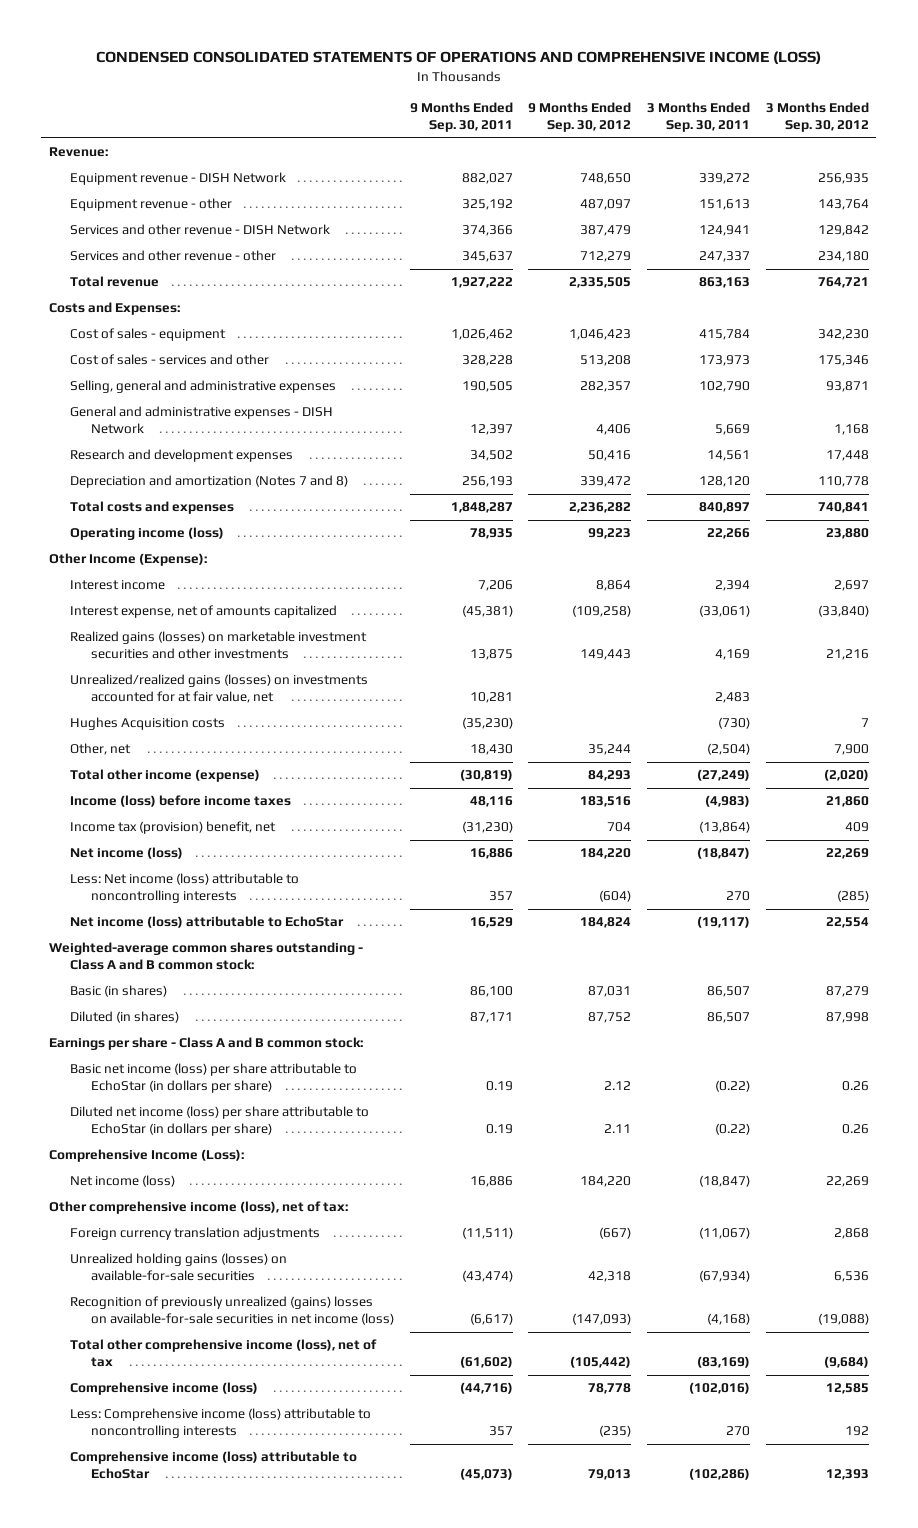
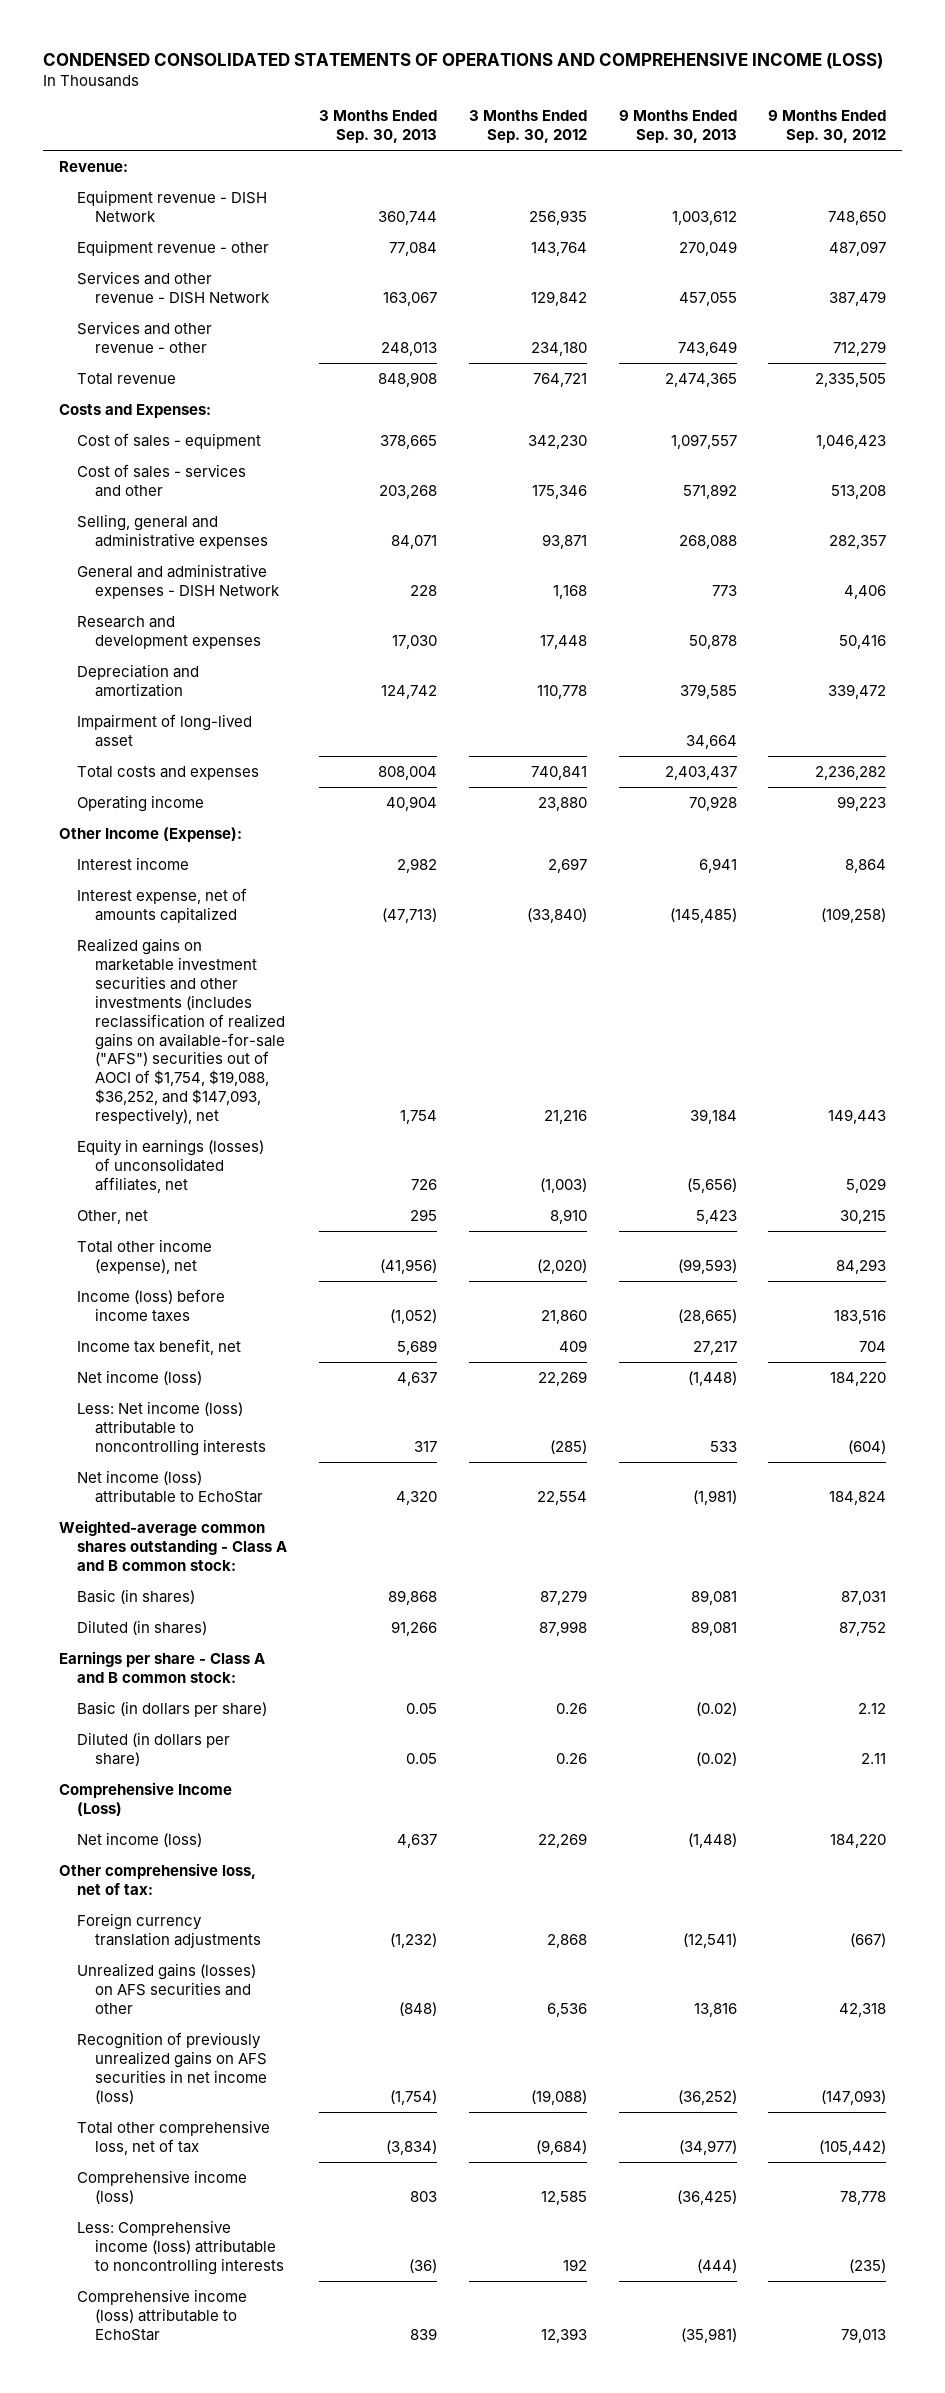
- | 9 Months Ended Sep. 30, 2011 | 9 Months Ended Sep. 30, 2012 | 3 Months Ended Sep. 30, 2011 | 3 Months Ended Sep. 30, 2012
+ | 3 Months Ended Sep. 30, 2013 | 3 Months Ended Sep. 30, 2012 | 9 Months Ended Sep. 30, 2013 | 9 Months Ended Sep. 30, 2012
- Depreciation and amortization (Notes 7 and 8) | 256,193 | 339,472 | 128,120 | 110,778
+ Depreciation and amortization | 124,742 | 110,778 | 379,585 | 339,472
+ Impairment of long-lived asset | | | 34,664 |
- Operating income (loss) | 78,935 | 99,223 | 22,266 | 23,880
+ Operating income | 40,904 | 23,880 | 70,928 | 99,223
- Realized gains (losses) on marketable investment securities and other investments | 13,875 | 149,443 | 4,169 | 21,216
- Unrealized/realized gains (losses) on investments accounted for at fair value, net | 10,281 | | 2,483 |
- Hughes Acquisition costs | (35,230) | | (730) | 7
- Other, net | 18,430 | 35,244 | (2,504) | 7,900
- Total other income (expense) | (30,819) | 84,293 | (27,249) | (2,020)
+ Realized gains on marketable investment securities and other investments (includes reclassification of realized gains on available-for-sale ("AFS") securities out of AOCI of $1,754, $19,088, $36,252, and $147,093, respectively), net | 1,754 | 21,216 | 39,184 | 149,443
+ Equity in earnings (losses) of unconsolidated affiliates, net | 726 | (1,003) | (5,656) | 5,029
+ Other, net | 295 | 8,910 | 5,423 | 30,215
+ Total other income (expense), net | (41,956) | (2,020) | (99,593) | 84,293
- Income tax (provision) benefit, net | (31,230) | 704 | (13,864) | 409
+ Income tax benefit, net | 5,689 | 409 | 27,217 | 704
- Basic net income (loss) per share attributable to EchoStar (in dollars per share) | 0.19 | 2.12 | (0.22) | 0.26
- Diluted net income (loss) per share attributable to EchoStar (in dollars per share) | 0.19 | 2.11 | (0.22) | 0.26
- Comprehensive Income (Loss):
+ Basic (in dollars per share) | 0.05 | 0.26 | (0.02) | 2.12
+ Diluted (in dollars per share) | 0.05 | 0.26 | (0.02) | 2.11
+ Comprehensive Income (Loss)
- Other comprehensive income (loss), net of tax:
+ Other comprehensive loss, net of tax:
- Unrealized holding gains (losses) on available-for-sale securities | (43,474) | 42,318 | (67,934) | 6,536
- Recognition of previously unrealized (gains) losses on available-for-sale securities in net income (loss) | (6,617) | (147,093) | (4,168) | (19,088)
- Total other comprehensive income (loss), net of tax | (61,602) | (105,442) | (83,169) | (9,684)
+ Unrealized gains (losses) on AFS securities and other | (848) | 6,536 | 13,816 | 42,318
+ Recognition of previously unrealized gains on AFS securities in net income (loss) | (1,754) | (19,088) | (36,252) | (147,093)
+ Total other comprehensive loss, net of tax | (3,834) | (9,684) | (34,977) | (105,442)

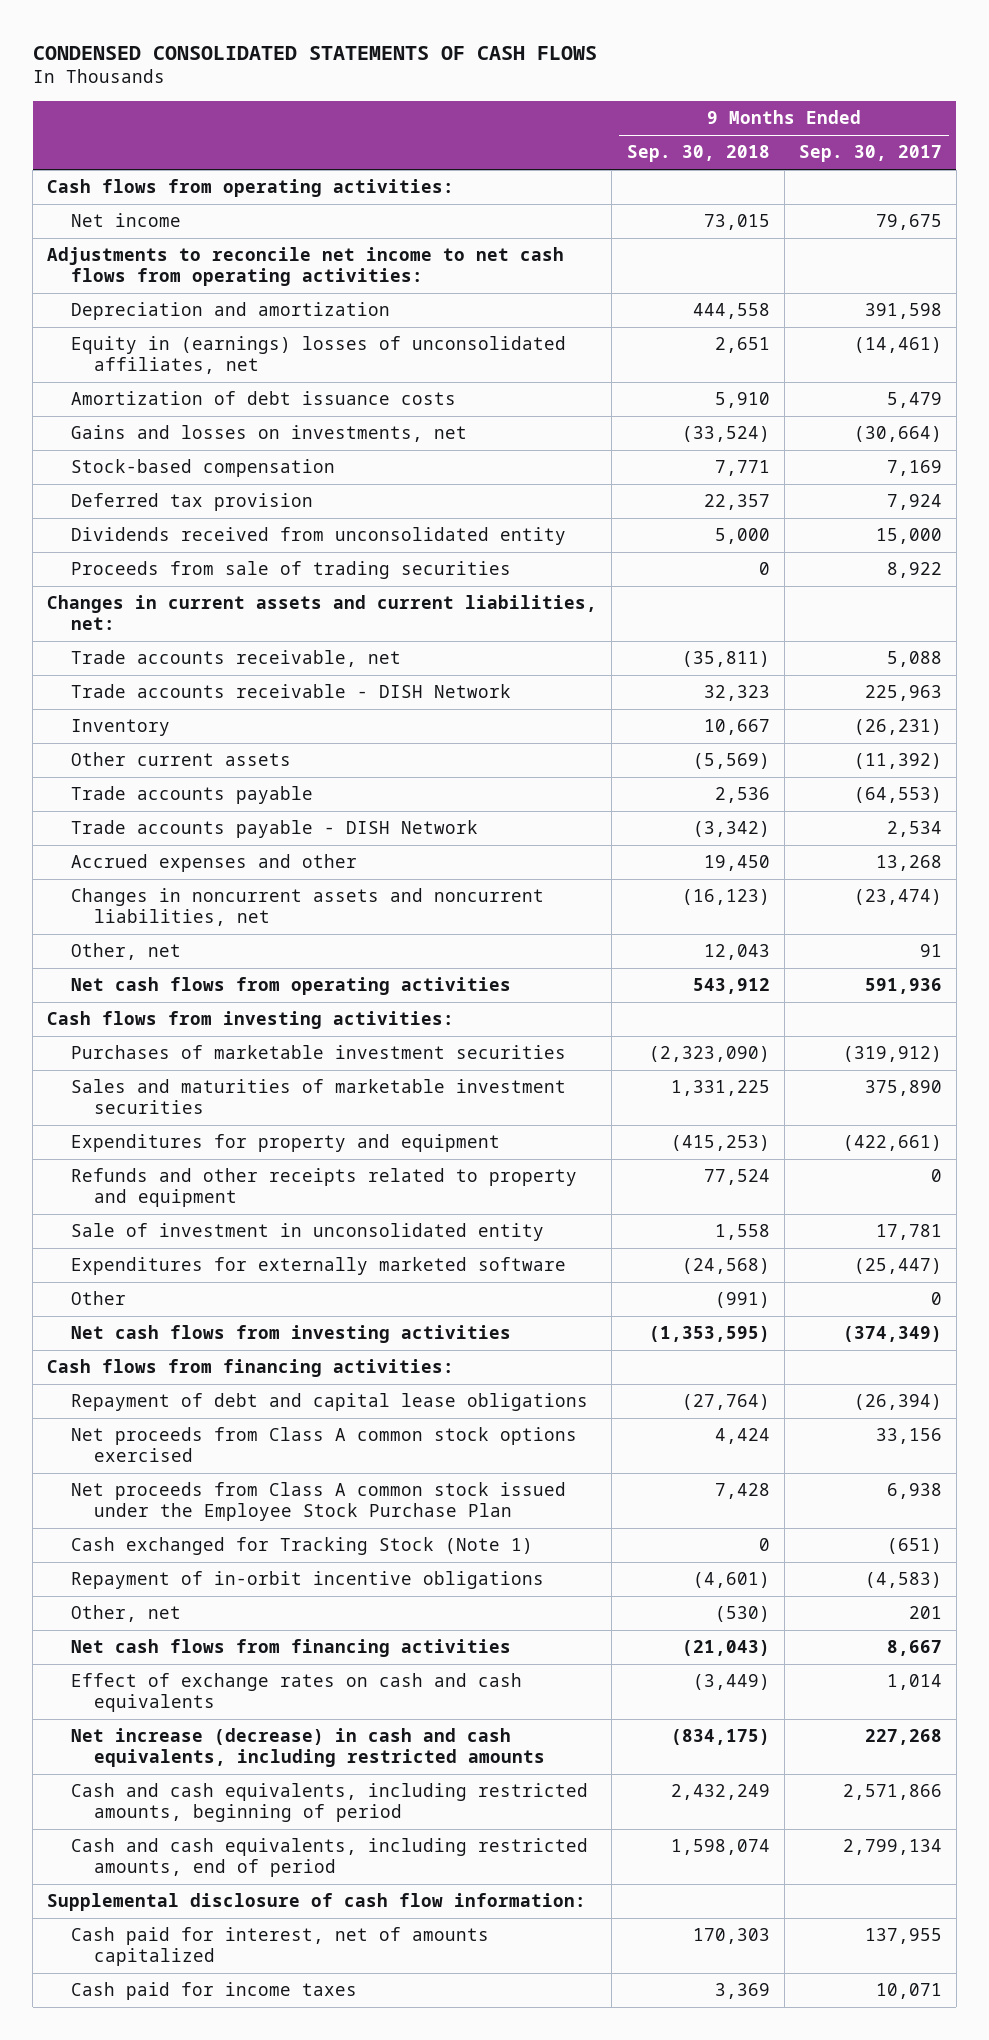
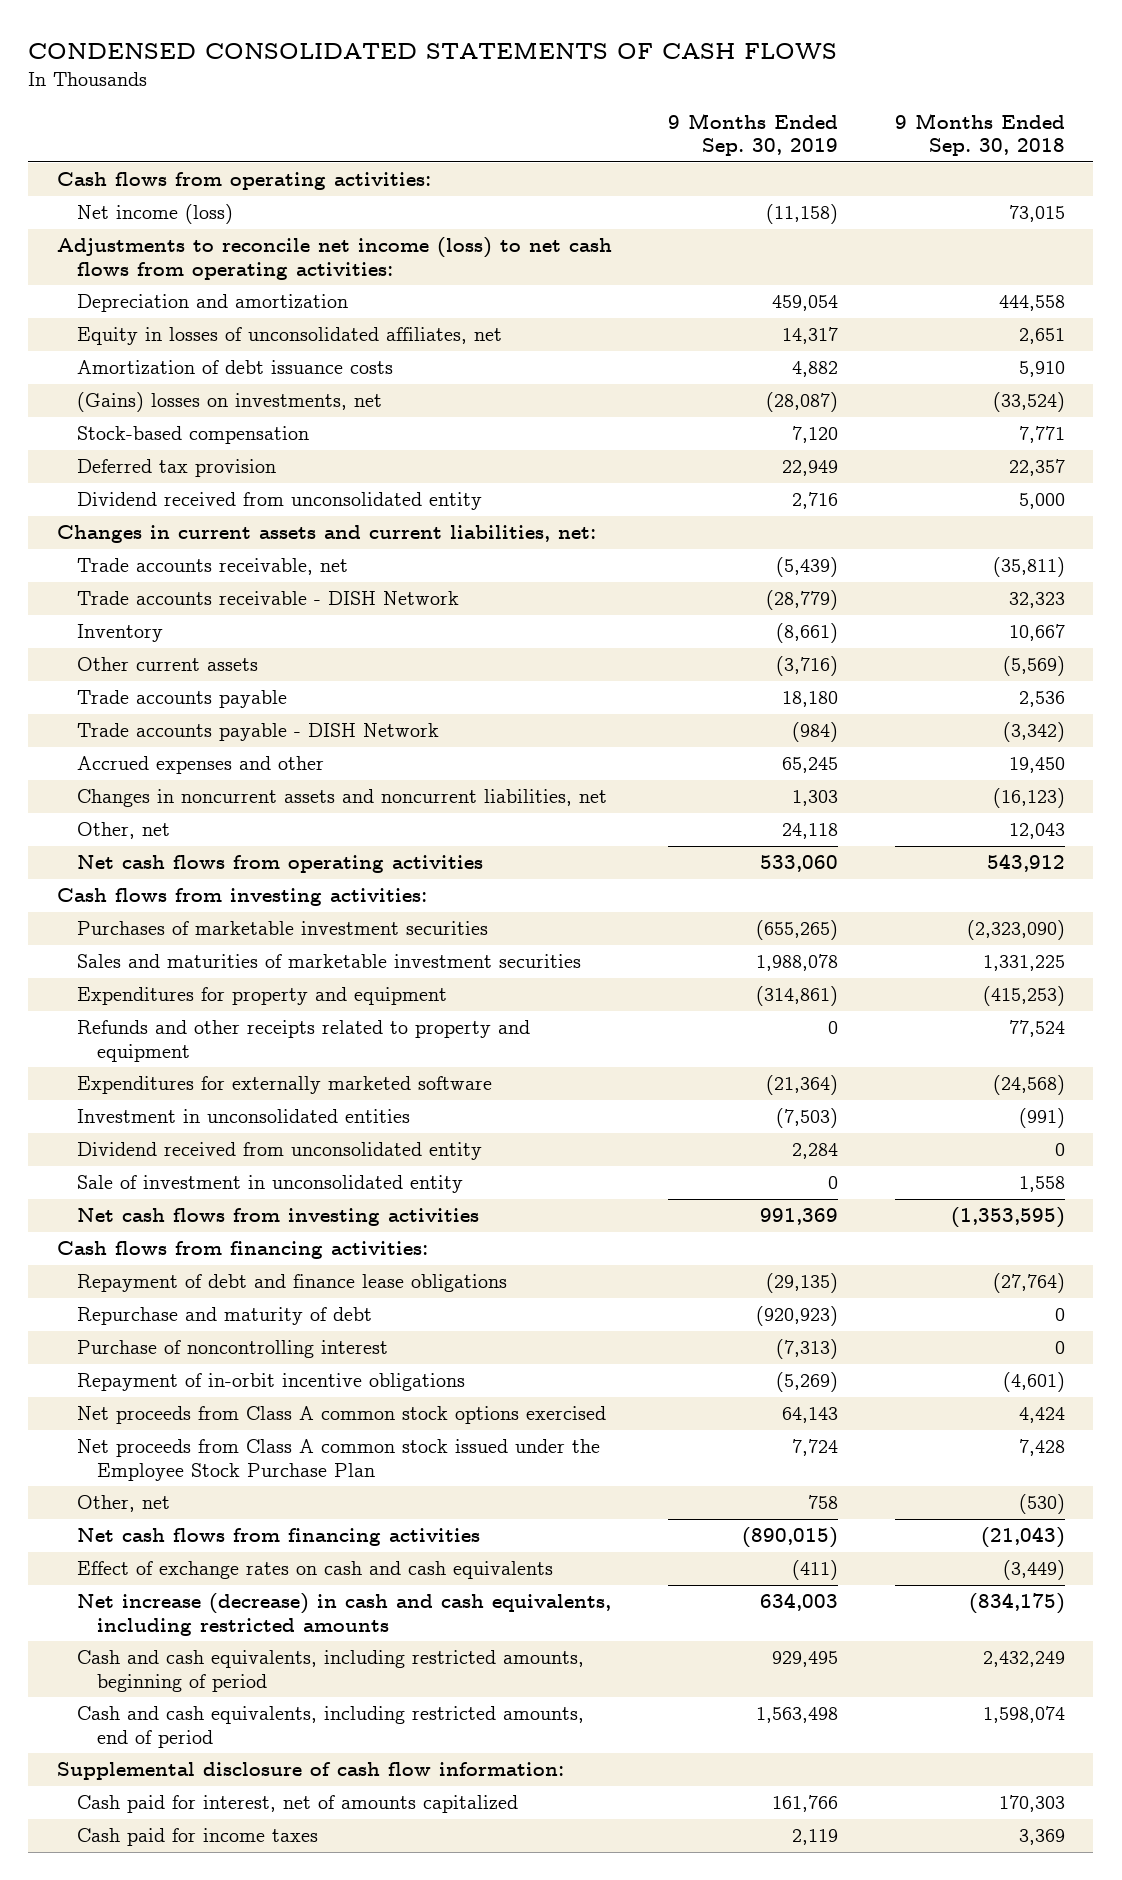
- | 9 Months Ended Sep. 30, 2018 | 9 Months Ended Sep. 30, 2017
+ | 9 Months Ended Sep. 30, 2019 | 9 Months Ended Sep. 30, 2018
- Net income | 73,015 | 79,675
- Adjustments to reconcile net income to net cash flows from operating activities:
+ Net income (loss) | (11,158) | 73,015
+ Adjustments to reconcile net income (loss) to net cash flows from operating activities:
- Equity in (earnings) losses of unconsolidated affiliates, net | 2,651 | (14,461)
+ Equity in losses of unconsolidated affiliates, net | 14,317 | 2,651
- Gains and losses on investments, net | (33,524) | (30,664)
+ (Gains) losses on investments, net | (28,087) | (33,524)
- Dividends received from unconsolidated entity | 5,000 | 15,000
- Proceeds from sale of trading securities | 0 | 8,922
+ Dividend received from unconsolidated entity | 2,716 | 5,000
- Other | (991) | 0
+ Investment in unconsolidated entities | (7,503) | (991)
+ Dividend received from unconsolidated entity | 2,284 | 0
moved down: Sale of investment in unconsolidated entity | 0 | 1,558
- Repayment of debt and capital lease obligations | (27,764) | (26,394)
+ Repayment of debt and finance lease obligations | (29,135) | (27,764)
+ Repurchase and maturity of debt | (920,923) | 0
+ Purchase of noncontrolling interest | (7,313) | 0
moved up: Repayment of in-orbit incentive obligations | (5,269) | (4,601)
- Cash exchanged for Tracking Stock (Note 1) | 0 | (651)

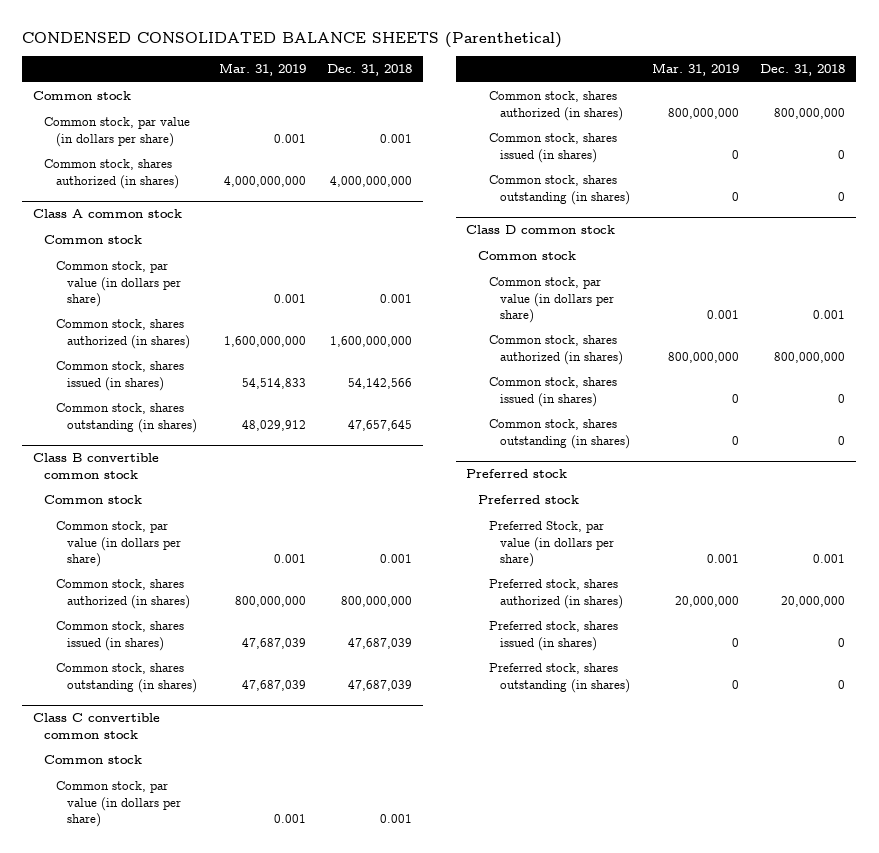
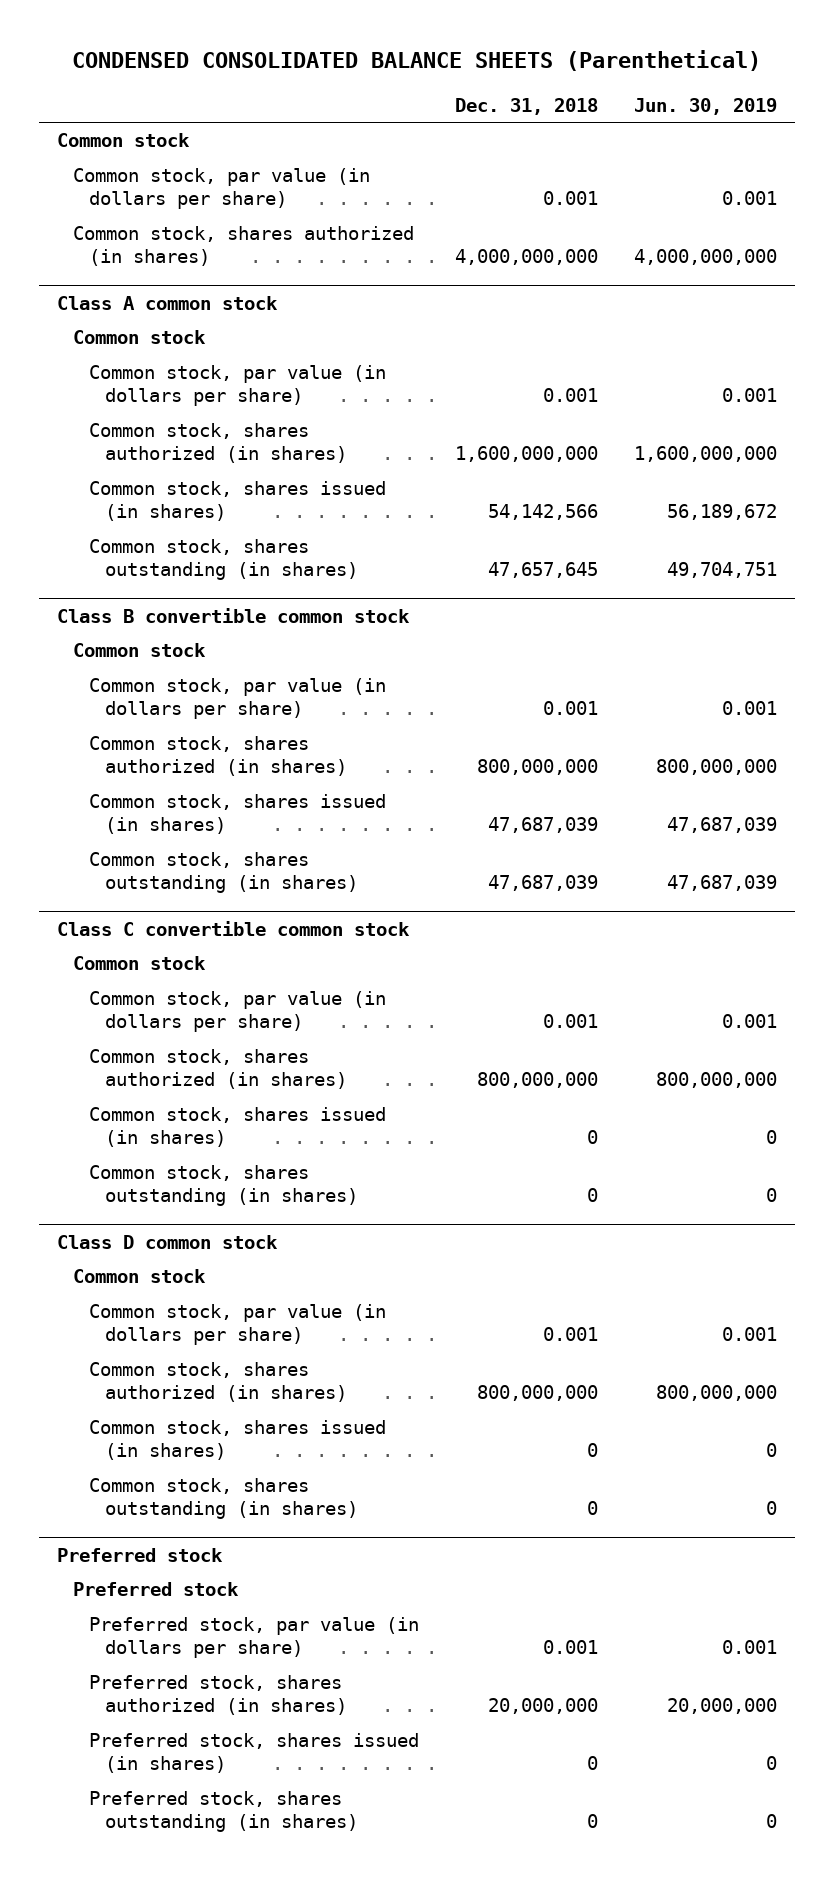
- | Mar. 31, 2019 | Dec. 31, 2018
+ | Dec. 31, 2018 | Jun. 30, 2019
@ Preferred stock
- Preferred Stock, par value (in dollars per share) | 0.001 | 0.001
+ Preferred stock, par value (in dollars per share) | 0.001 | 0.001

